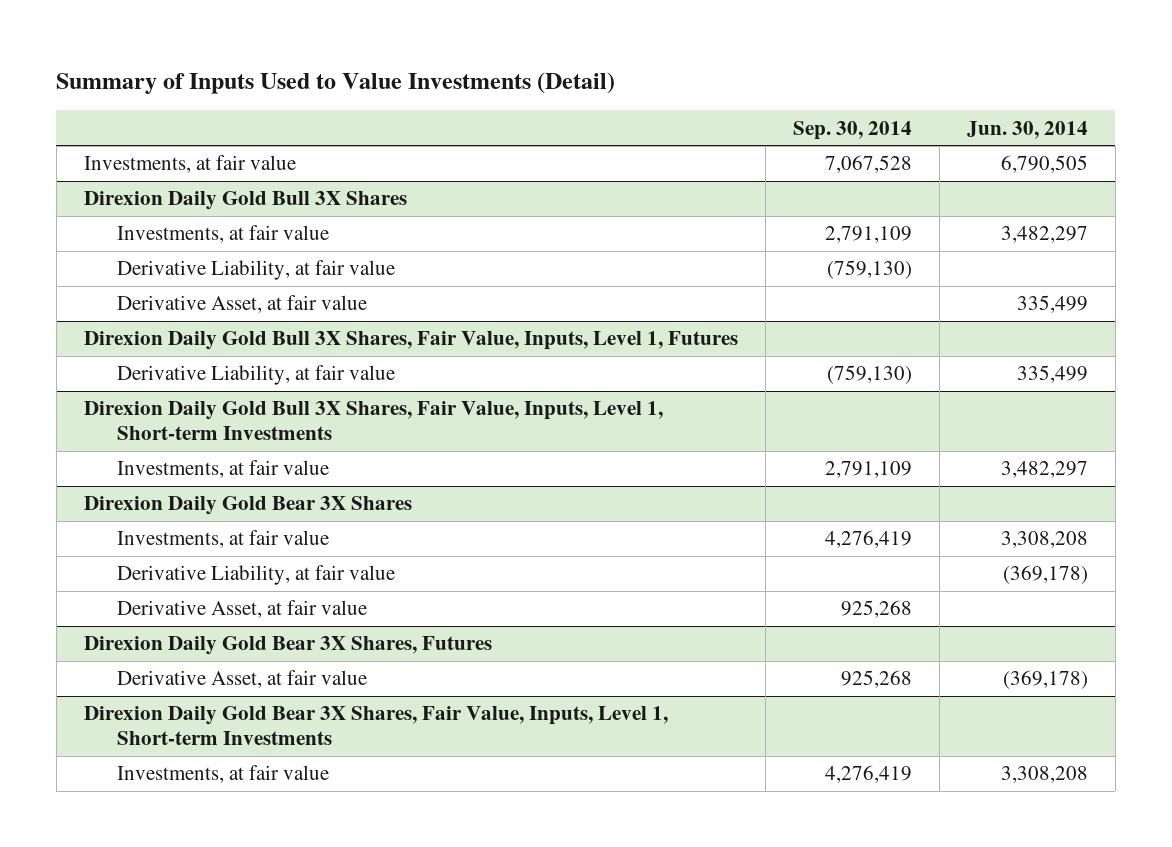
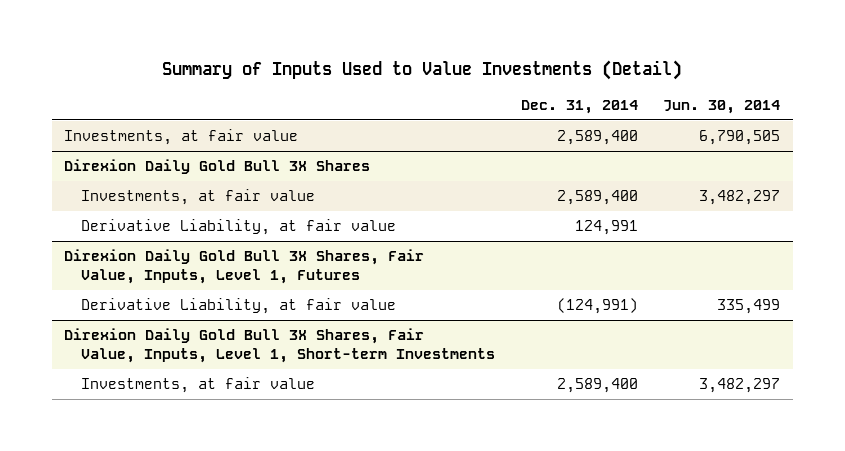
- | Sep. 30, 2014 | Jun. 30, 2014
+ | Dec. 31, 2014 | Jun. 30, 2014
@ Direxion Daily Gold Bull 3X Shares
- Derivative Asset, at fair value | | 335,499
- Direxion Daily Gold Bear 3X Shares
- Investments, at fair value | 4,276,419 | 3,308,208
- Derivative Liability, at fair value | | (369,178)
- Derivative Asset, at fair value | 925,268 |
- Direxion Daily Gold Bear 3X Shares, Futures
- Derivative Asset, at fair value | 925,268 | (369,178)
- Direxion Daily Gold Bear 3X Shares, Fair Value, Inputs, Level 1, Short-term Investments
- Investments, at fair value | 4,276,419 | 3,308,208

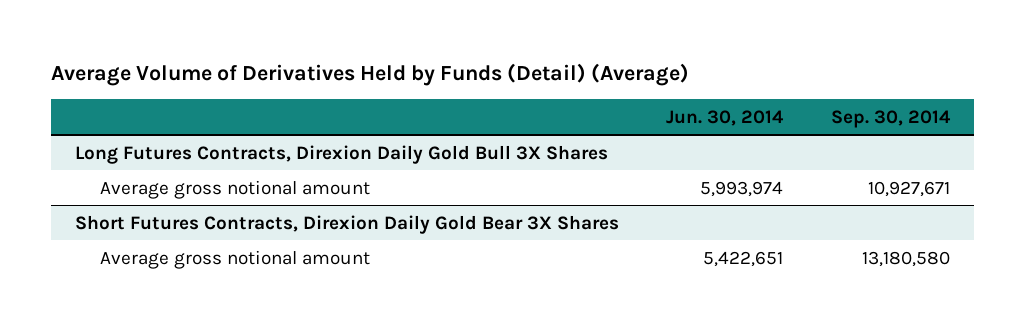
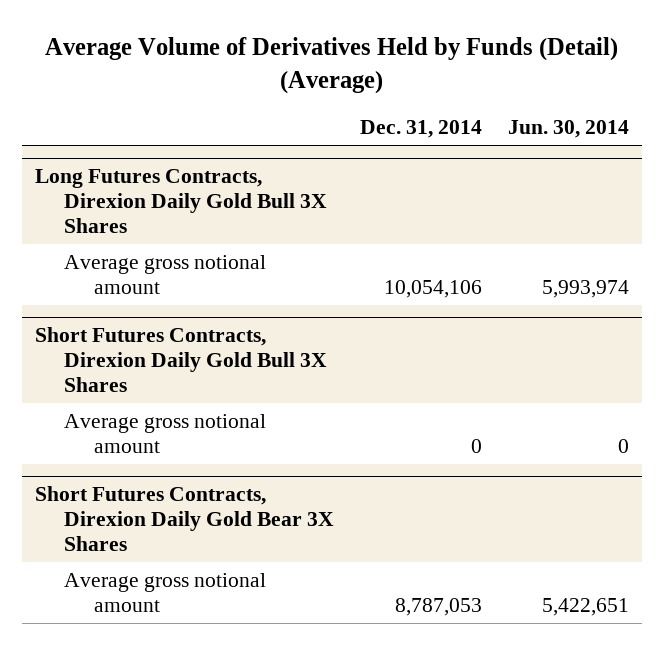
- | Jun. 30, 2014 | Sep. 30, 2014
+ | Dec. 31, 2014 | Jun. 30, 2014
+ Short Futures Contracts, Direxion Daily Gold Bull 3X Shares
+ Average gross notional amount | 0 | 0

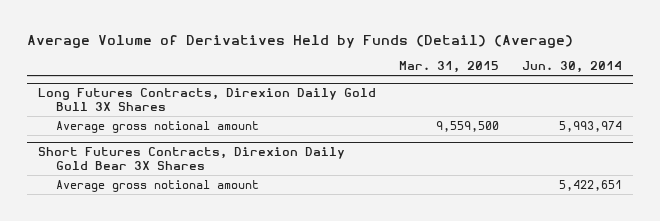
- | Dec. 31, 2014 | Jun. 30, 2014
+ | Mar. 31, 2015 | Jun. 30, 2014
- Short Futures Contracts, Direxion Daily Gold Bull 3X Shares
- Average gross notional amount | 0 | 0

